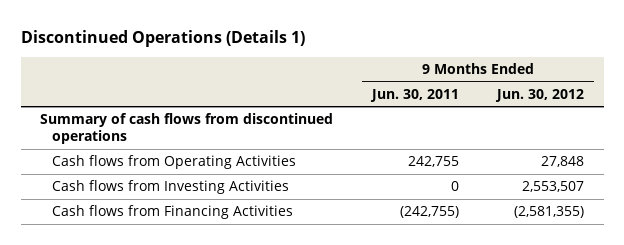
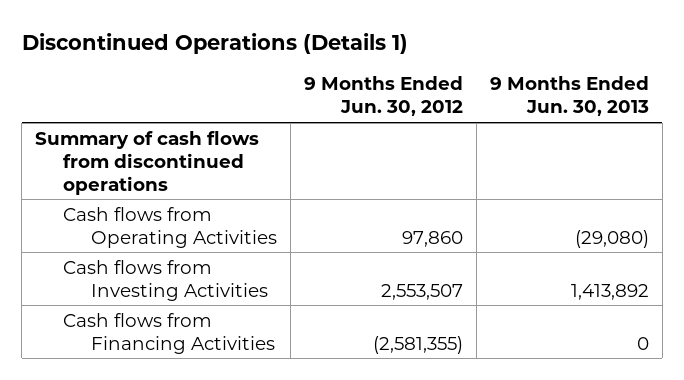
- | 9 Months Ended Jun. 30, 2011 | 9 Months Ended Jun. 30, 2012
+ | 9 Months Ended Jun. 30, 2012 | 9 Months Ended Jun. 30, 2013
- Cash flows from Operating Activities | 242,755 | 27,848
+ Cash flows from Operating Activities | 97,860 | (29,080)

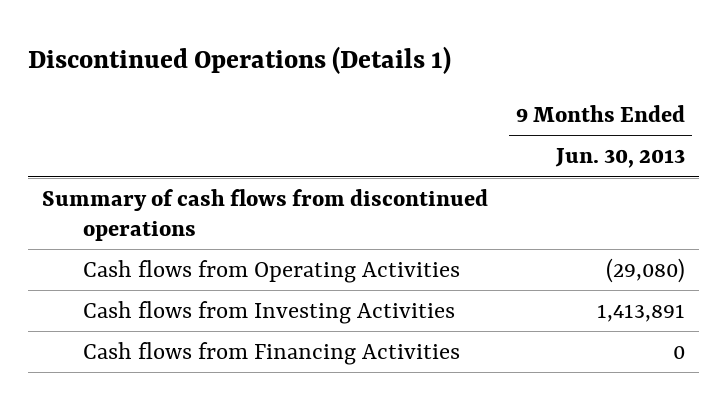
- | 9 Months Ended Jun. 30, 2012 | 9 Months Ended Jun. 30, 2013
+ | 9 Months Ended Jun. 30, 2013
- Cash flows from Investing Activities | 2,553,507 | 1,413,892
+ Cash flows from Investing Activities | 1,413,891

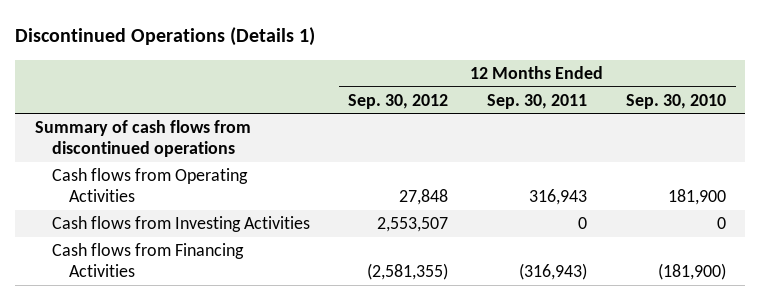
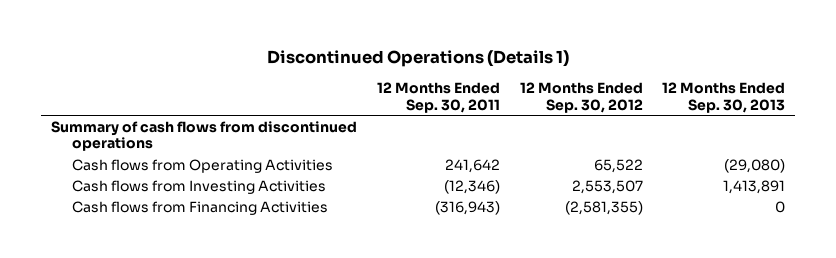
- | 12 Months Ended Sep. 30, 2012 | 12 Months Ended Sep. 30, 2011 | 12 Months Ended Sep. 30, 2010
+ | 12 Months Ended Sep. 30, 2011 | 12 Months Ended Sep. 30, 2012 | 12 Months Ended Sep. 30, 2013
- Cash flows from Operating Activities | 27,848 | 316,943 | 181,900
- Cash flows from Investing Activities | 2,553,507 | 0 | 0
+ Cash flows from Operating Activities | 241,642 | 65,522 | (29,080)
+ Cash flows from Investing Activities | (12,346) | 2,553,507 | 1,413,891

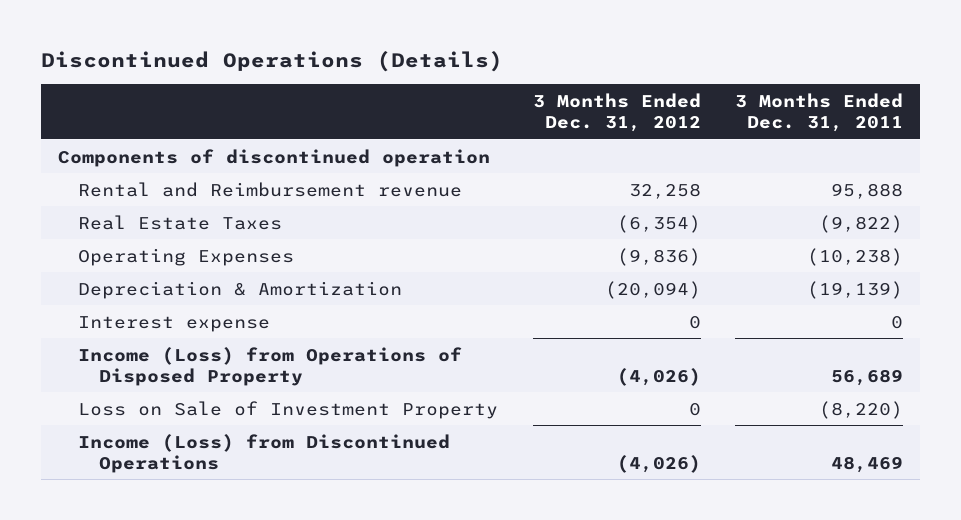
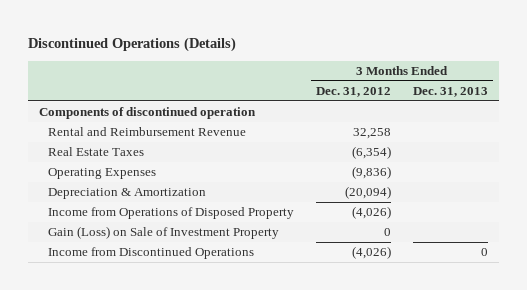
- | 3 Months Ended Dec. 31, 2012 | 3 Months Ended Dec. 31, 2011
+ | 3 Months Ended Dec. 31, 2012 | 3 Months Ended Dec. 31, 2013
- Rental and Reimbursement revenue | 32,258 | 95,888
+ Rental and Reimbursement Revenue | 32,258 |
- Interest expense | 0 | 0
- Income (Loss) from Operations of Disposed Property | (4,026) | 56,689
- Loss on Sale of Investment Property | 0 | (8,220)
- Income (Loss) from Discontinued Operations | (4,026) | 48,469
+ Income from Operations of Disposed Property | (4,026) |
+ Gain (Loss) on Sale of Investment Property | 0 |
+ Income from Discontinued Operations | (4,026) | 0

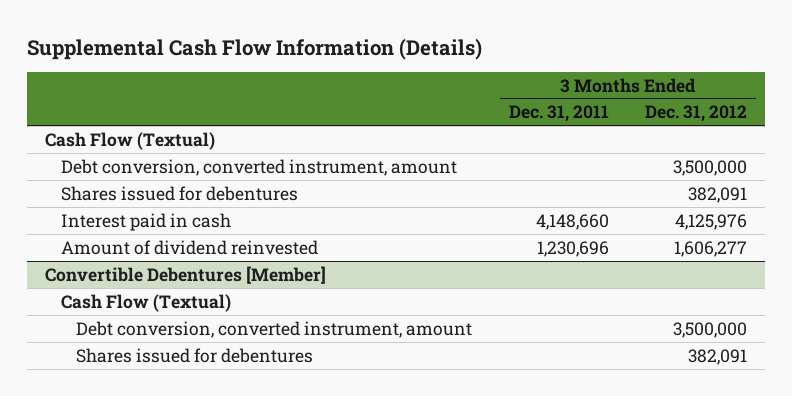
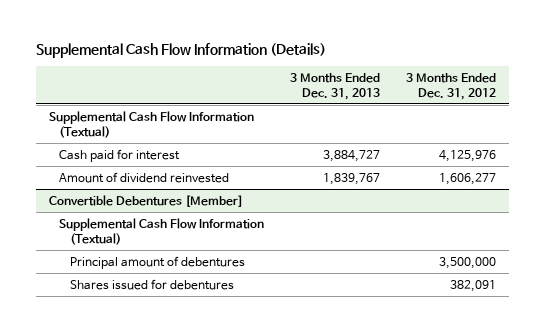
- | 3 Months Ended Dec. 31, 2011 | 3 Months Ended Dec. 31, 2012
+ | 3 Months Ended Dec. 31, 2013 | 3 Months Ended Dec. 31, 2012
- Cash Flow (Textual)
- Debt conversion, converted instrument, amount | | 3,500,000
- Shares issued for debentures | | 382,091
- Interest paid in cash | 4,148,660 | 4,125,976
+ Supplemental Cash Flow Information (Textual)
+ Cash paid for interest | 3,884,727 | 4,125,976
@ Convertible Debentures [Member]
- Cash Flow (Textual)
- Debt conversion, converted instrument, amount | | 3,500,000
+ Supplemental Cash Flow Information (Textual)
+ Principal amount of debentures | | 3,500,000

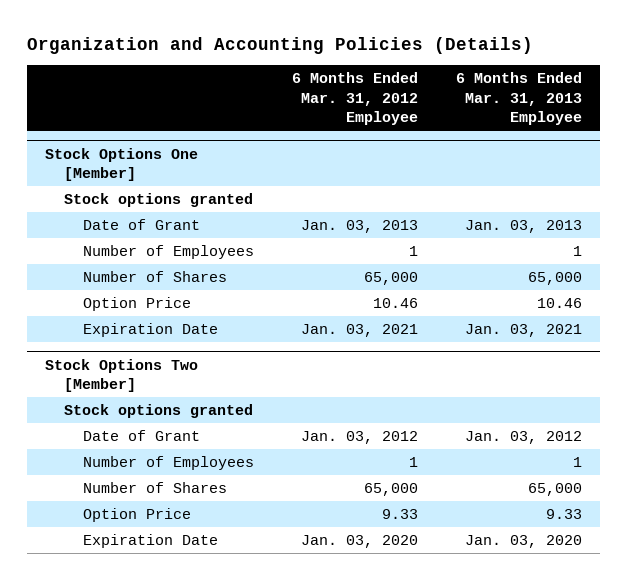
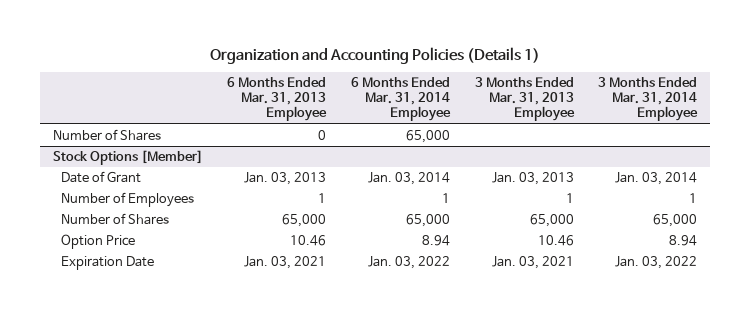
- Organization and Accounting Policies (Details)
+ Organization and Accounting Policies (Details 1)
- | 6 Months Ended Mar. 31, 2012 Employee | 6 Months Ended Mar. 31, 2013 Employee
+ | 6 Months Ended Mar. 31, 2013 Employee | 6 Months Ended Mar. 31, 2014 Employee | 3 Months Ended Mar. 31, 2013 Employee | 3 Months Ended Mar. 31, 2014 Employee
- Stock Options One [Member]
- Stock options granted
+ Number of Shares | 0 | 65,000 | |
+ Stock Options [Member]
- Stock Options Two [Member]
- Stock options granted
- Date of Grant | Jan. 03, 2012 | Jan. 03, 2012
- Number of Employees | 1 | 1
- Number of Shares | 65,000 | 65,000
- Option Price | 9.33 | 9.33
- Expiration Date | Jan. 03, 2020 | Jan. 03, 2020

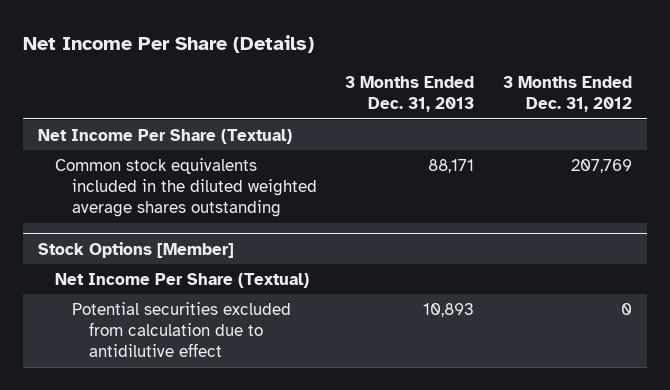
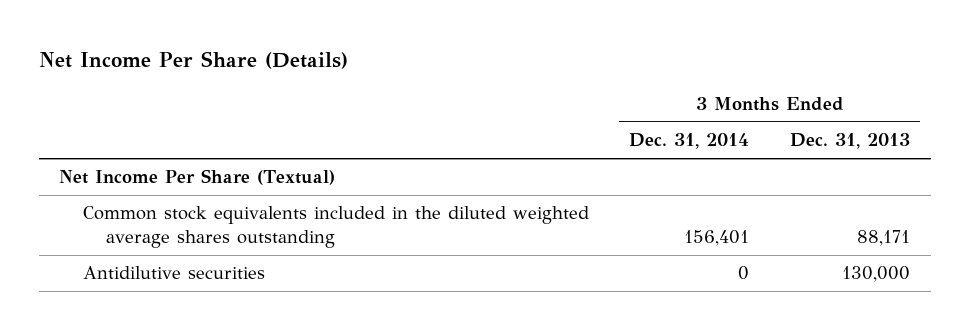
- | 3 Months Ended Dec. 31, 2013 | 3 Months Ended Dec. 31, 2012
+ | 3 Months Ended Dec. 31, 2014 | 3 Months Ended Dec. 31, 2013
- Stock Options [Member]
- Net Income Per Share (Textual)
- Potential securities excluded from calculation due to antidilutive effect | 10,893 | 0
+ Antidilutive securities | 0 | 130,000

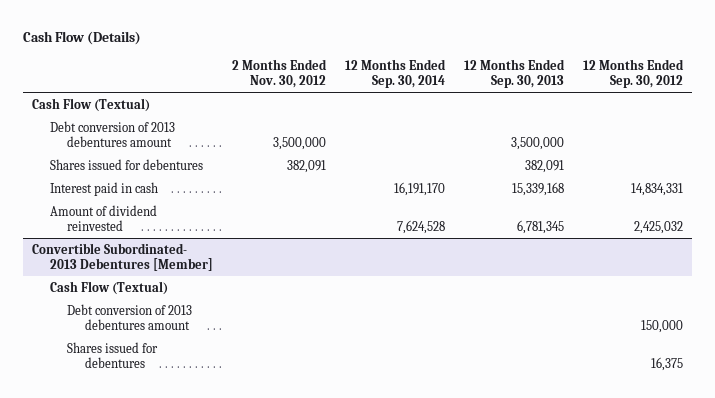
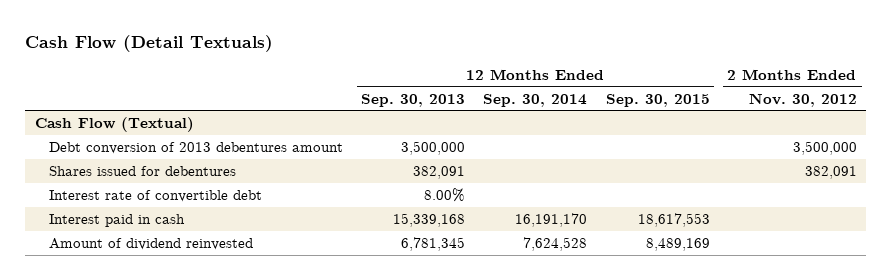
- Cash Flow (Details)
+ Cash Flow (Detail Textuals)
- | 2 Months Ended Nov. 30, 2012 | 12 Months Ended Sep. 30, 2014 | 12 Months Ended Sep. 30, 2013 | 12 Months Ended Sep. 30, 2012
+ | 12 Months Ended Sep. 30, 2013 | 12 Months Ended Sep. 30, 2014 | 12 Months Ended Sep. 30, 2015 | 2 Months Ended Nov. 30, 2012
+ Interest rate of convertible debt | 8.00% | | |
- Convertible Subordinated- 2013 Debentures [Member]
- Cash Flow (Textual)
- Debt conversion of 2013 debentures amount | | | | 150,000
- Shares issued for debentures | | | | 16,375

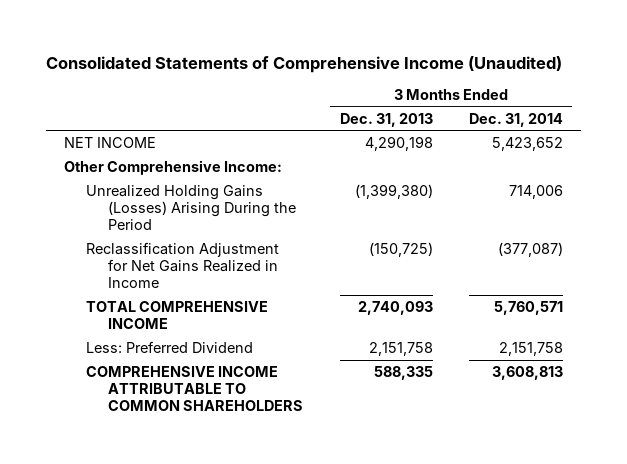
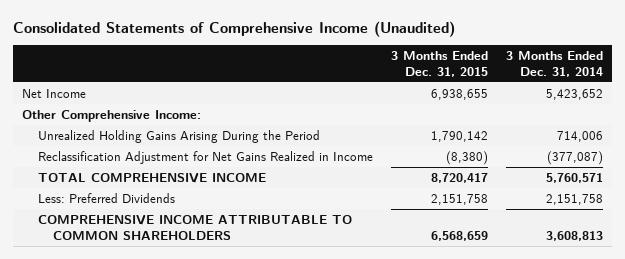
- | 3 Months Ended Dec. 31, 2013 | 3 Months Ended Dec. 31, 2014
+ | 3 Months Ended Dec. 31, 2015 | 3 Months Ended Dec. 31, 2014
- NET INCOME | 4,290,198 | 5,423,652
+ Net Income | 6,938,655 | 5,423,652
- Unrealized Holding Gains (Losses) Arising During the Period | (1,399,380) | 714,006
+ Unrealized Holding Gains Arising During the Period | 1,790,142 | 714,006
- Less: Preferred Dividend | 2,151,758 | 2,151,758
+ Less: Preferred Dividends | 2,151,758 | 2,151,758

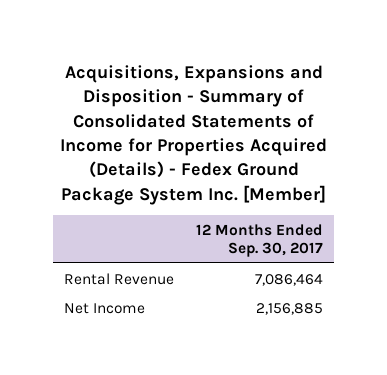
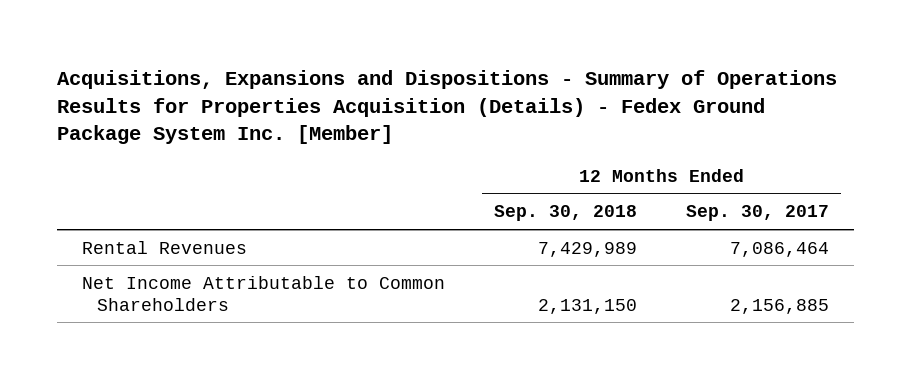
- Acquisitions, Expansions and Disposition - Summary of Consolidated Statements of Income for Properties Acquired (Details) - Fedex Ground Package System Inc. [Member]
+ Acquisitions, Expansions and Dispositions - Summary of Operations Results for Properties Acquisition (Details) - Fedex Ground Package System Inc. [Member]
- | 12 Months Ended Sep. 30, 2017
+ | 12 Months Ended Sep. 30, 2018 | 12 Months Ended Sep. 30, 2017
- Rental Revenue | 7,086,464
- Net Income | 2,156,885
+ Rental Revenues | 7,429,989 | 7,086,464
+ Net Income Attributable to Common Shareholders | 2,131,150 | 2,156,885

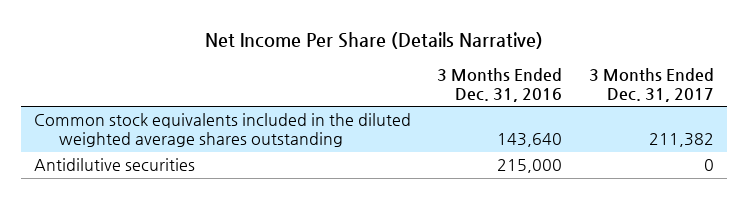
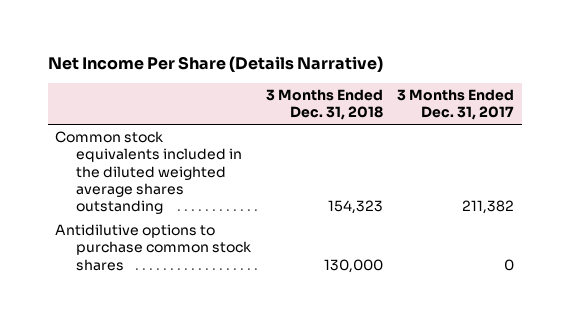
- | 3 Months Ended Dec. 31, 2016 | 3 Months Ended Dec. 31, 2017
+ | 3 Months Ended Dec. 31, 2018 | 3 Months Ended Dec. 31, 2017
- Antidilutive securities | 215,000 | 0
+ Antidilutive options to purchase common stock shares | 130,000 | 0

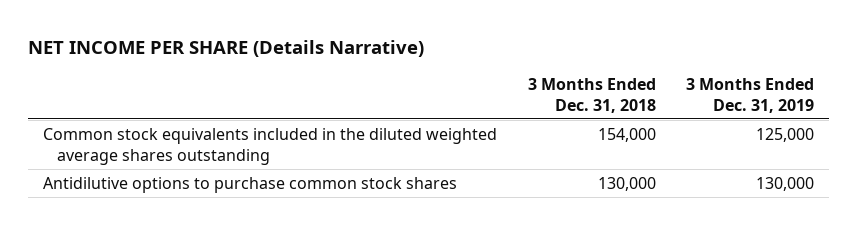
- Net Income Per Share (Details Narrative)
+ NET INCOME PER SHARE (Details Narrative)
- | 3 Months Ended Dec. 31, 2018 | 3 Months Ended Dec. 31, 2017
+ | 3 Months Ended Dec. 31, 2018 | 3 Months Ended Dec. 31, 2019
- Common stock equivalents included in the diluted weighted average shares outstanding | 154,323 | 211,382
+ Common stock equivalents included in the diluted weighted average shares outstanding | 154,000 | 125,000

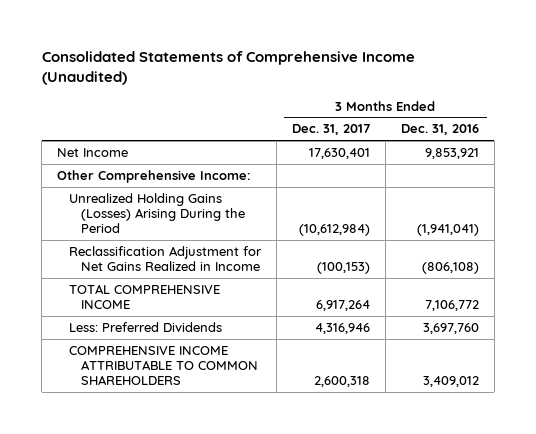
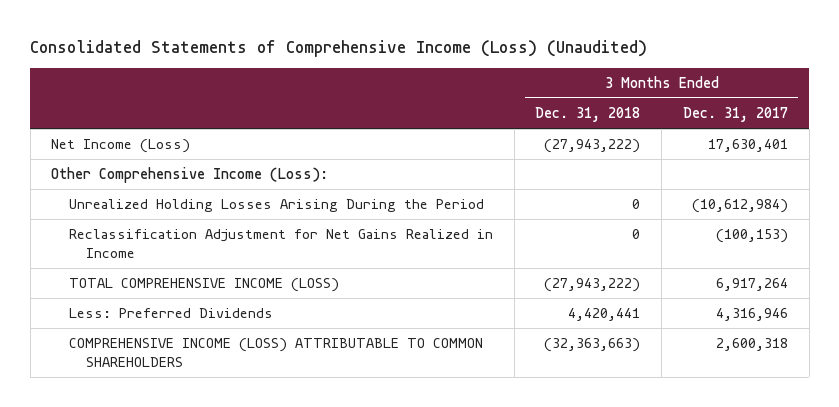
- Consolidated Statements of Comprehensive Income (Unaudited)
+ Consolidated Statements of Comprehensive Income (Loss) (Unaudited)
- | 3 Months Ended Dec. 31, 2017 | 3 Months Ended Dec. 31, 2016
+ | 3 Months Ended Dec. 31, 2018 | 3 Months Ended Dec. 31, 2017
- Net Income | 17,630,401 | 9,853,921
- Other Comprehensive Income:
- Unrealized Holding Gains (Losses) Arising During the Period | (10,612,984) | (1,941,041)
+ Net Income (Loss) | (27,943,222) | 17,630,401
+ Other Comprehensive Income (Loss):
+ Unrealized Holding Losses Arising During the Period | 0 | (10,612,984)
- TOTAL COMPREHENSIVE INCOME | 6,917,264 | 7,106,772
+ TOTAL COMPREHENSIVE INCOME (LOSS) | (27,943,222) | 6,917,264
- COMPREHENSIVE INCOME ATTRIBUTABLE TO COMMON SHAREHOLDERS | 2,600,318 | 3,409,012
+ COMPREHENSIVE INCOME (LOSS) ATTRIBUTABLE TO COMMON SHAREHOLDERS | (32,363,663) | 2,600,318

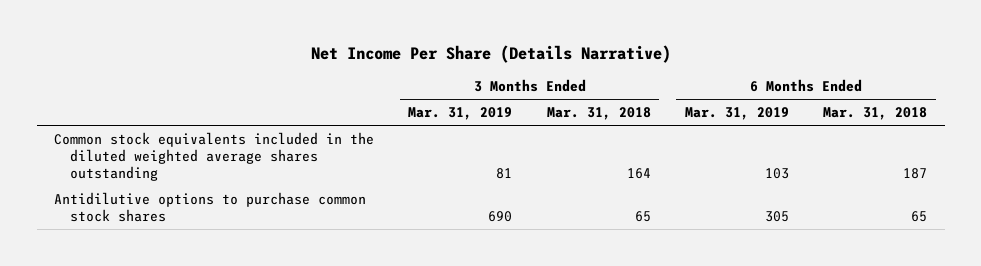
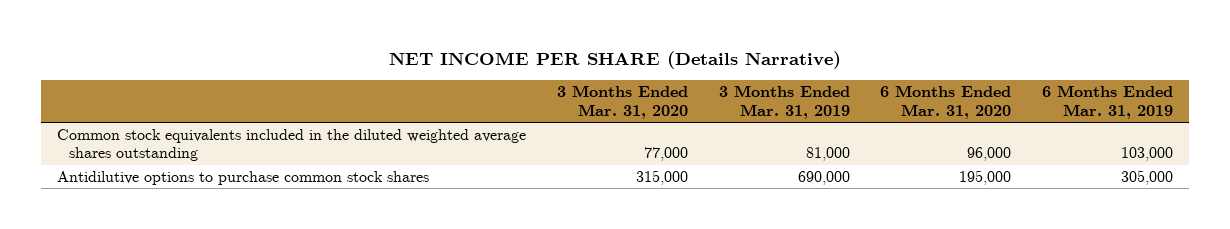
- Net Income Per Share (Details Narrative)
+ NET INCOME PER SHARE (Details Narrative)
- | 3 Months Ended Mar. 31, 2019 | 3 Months Ended Mar. 31, 2018 | 6 Months Ended Mar. 31, 2019 | 6 Months Ended Mar. 31, 2018
+ | 3 Months Ended Mar. 31, 2020 | 3 Months Ended Mar. 31, 2019 | 6 Months Ended Mar. 31, 2020 | 6 Months Ended Mar. 31, 2019
- Common stock equivalents included in the diluted weighted average shares outstanding | 81 | 164 | 103 | 187
- Antidilutive options to purchase common stock shares | 690 | 65 | 305 | 65
+ Common stock equivalents included in the diluted weighted average shares outstanding | 77,000 | 81,000 | 96,000 | 103,000
+ Antidilutive options to purchase common stock shares | 315,000 | 690,000 | 195,000 | 305,000

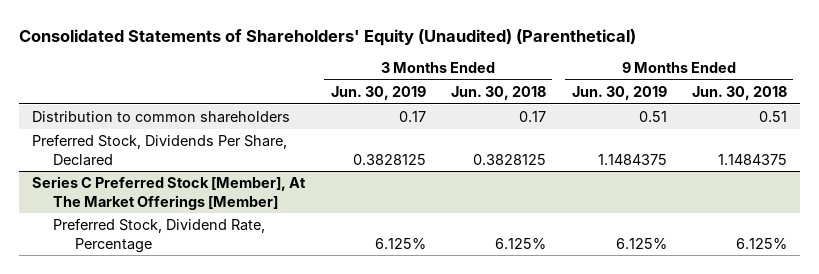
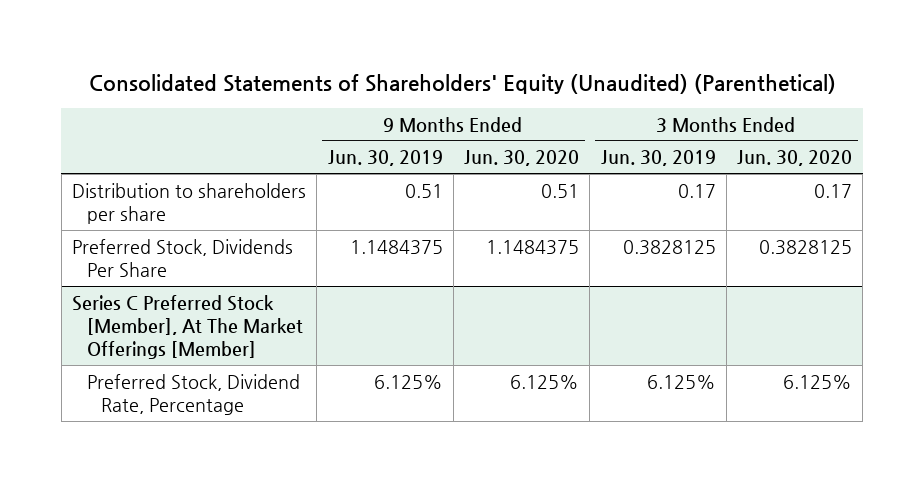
- | 3 Months Ended Jun. 30, 2019 | 3 Months Ended Jun. 30, 2018 | 9 Months Ended Jun. 30, 2019 | 9 Months Ended Jun. 30, 2018
+ | 9 Months Ended Jun. 30, 2019 | 9 Months Ended Jun. 30, 2020 | 3 Months Ended Jun. 30, 2019 | 3 Months Ended Jun. 30, 2020
- Distribution to common shareholders | 0.17 | 0.17 | 0.51 | 0.51
- Preferred Stock, Dividends Per Share, Declared | 0.3828125 | 0.3828125 | 1.1484375 | 1.1484375
+ Distribution to shareholders per share | 0.51 | 0.51 | 0.17 | 0.17
+ Preferred Stock, Dividends Per Share | 1.1484375 | 1.1484375 | 0.3828125 | 0.3828125

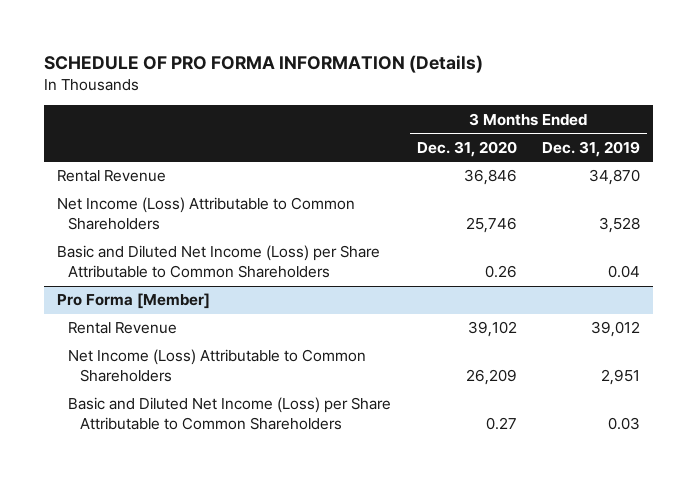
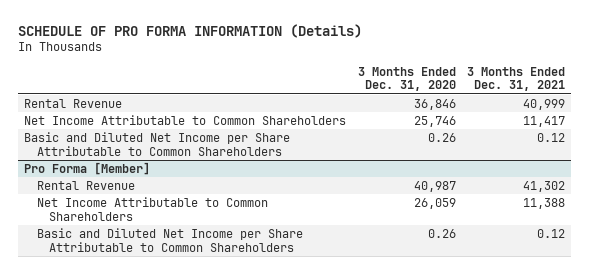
- | 3 Months Ended Dec. 31, 2020 | 3 Months Ended Dec. 31, 2019
+ | 3 Months Ended Dec. 31, 2020 | 3 Months Ended Dec. 31, 2021
- Net Income (Loss) Attributable to Common Shareholders | 25,746 | 3,528
- Basic and Diluted Net Income (Loss) per Share Attributable to Common Shareholders | 0.26 | 0.04
+ Net Income Attributable to Common Shareholders | 25,746 | 11,417
+ Basic and Diluted Net Income per Share Attributable to Common Shareholders | 0.26 | 0.12
@ Pro Forma [Member]
- Rental Revenue | 39,102 | 39,012
- Net Income (Loss) Attributable to Common Shareholders | 26,209 | 2,951
- Basic and Diluted Net Income (Loss) per Share Attributable to Common Shareholders | 0.27 | 0.03
+ Rental Revenue | 40,987 | 41,302
+ Net Income Attributable to Common Shareholders | 26,059 | 11,388
+ Basic and Diluted Net Income per Share Attributable to Common Shareholders | 0.26 | 0.12

